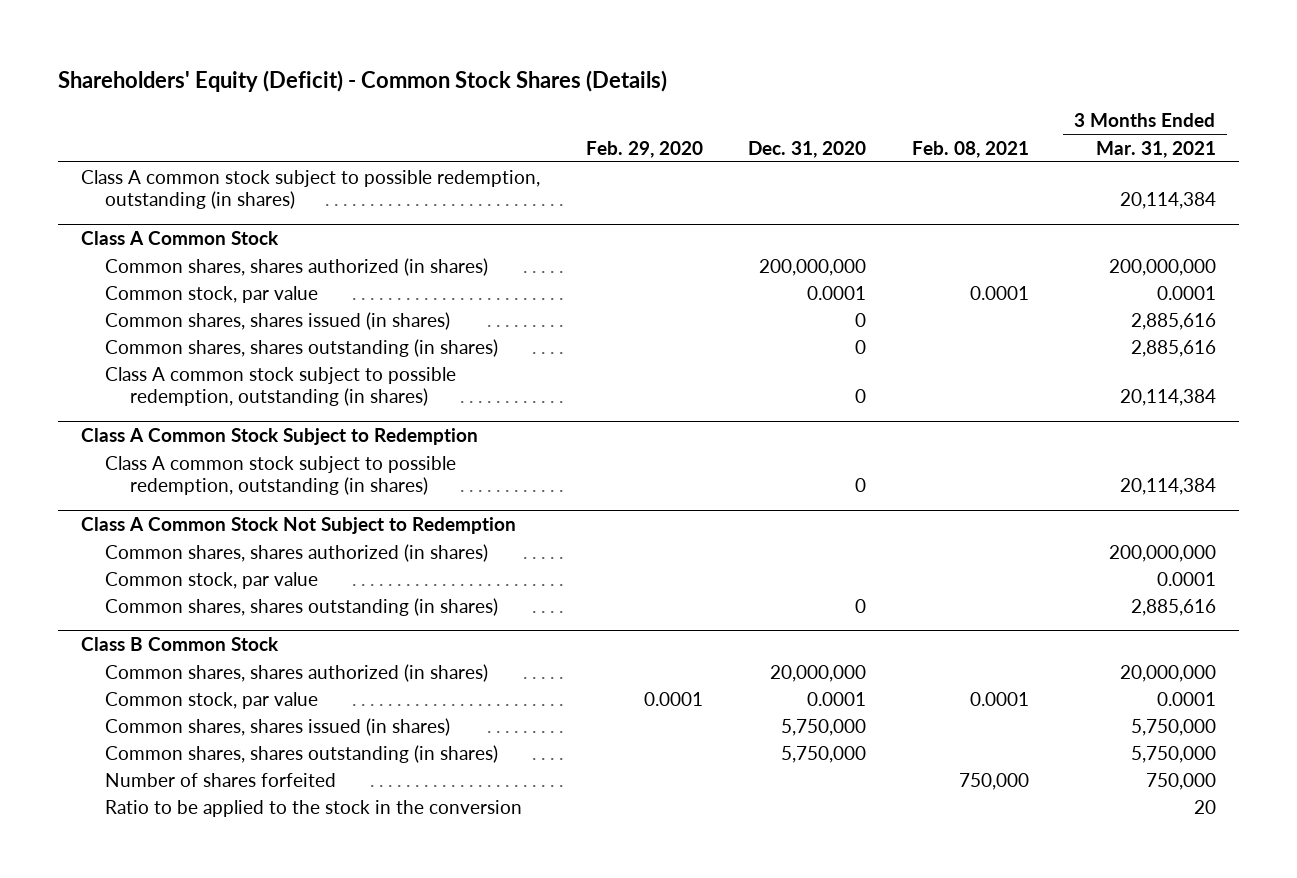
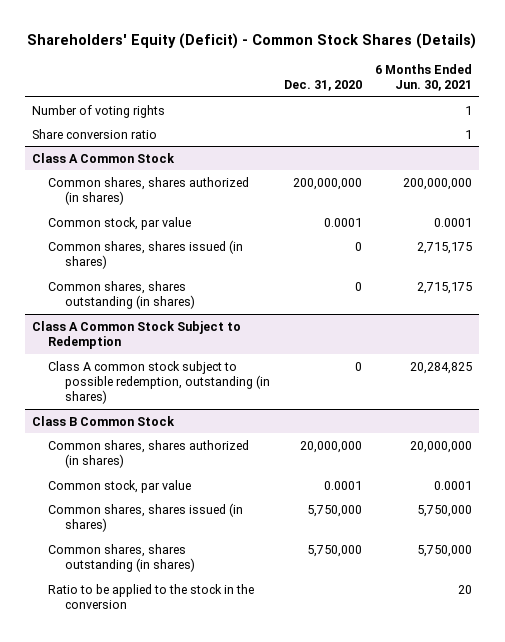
- | Feb. 29, 2020 | Dec. 31, 2020 | Feb. 08, 2021 | 3 Months Ended Mar. 31, 2021
+ | Dec. 31, 2020 | 6 Months Ended Jun. 30, 2021
- Class A common stock subject to possible redemption, outstanding (in shares) | | | | 20,114,384
+ Number of voting rights | | 1
+ Share conversion ratio | | 1
@ Class A Common Stock
- Class A common stock subject to possible redemption, outstanding (in shares) | | 0 | | 20,114,384
- Class A Common Stock Not Subject to Redemption
- Common shares, shares authorized (in shares) | | | | 200,000,000
- Common stock, par value | | | | 0.0001
- Common shares, shares outstanding (in shares) | | 0 | | 2,885,616
@ Class B Common Stock
- Number of shares forfeited | | | 750,000 | 750,000

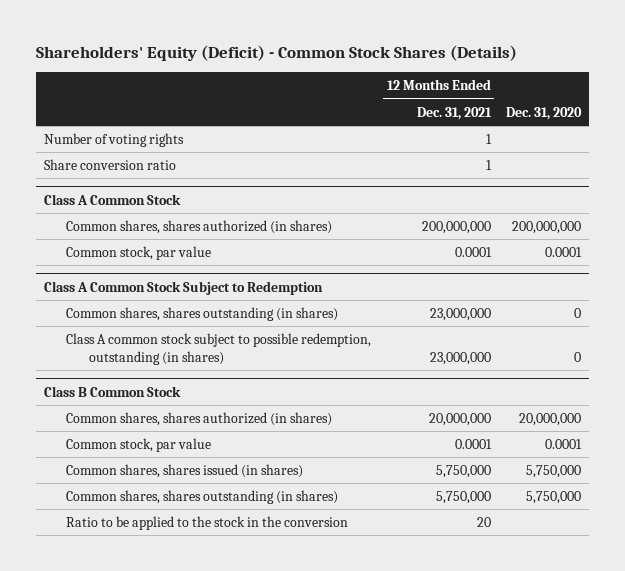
- | Dec. 31, 2020 | 6 Months Ended Jun. 30, 2021
+ | 12 Months Ended Dec. 31, 2021 | Dec. 31, 2020
@ Class A Common Stock
- Common shares, shares issued (in shares) | 0 | 2,715,175
- Common shares, shares outstanding (in shares) | 0 | 2,715,175
@ Class A Common Stock Subject to Redemption
+ Common shares, shares outstanding (in shares) | 23,000,000 | 0

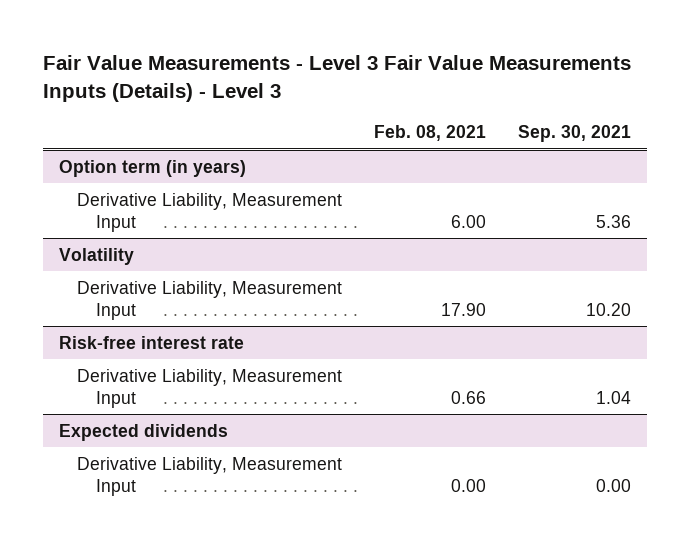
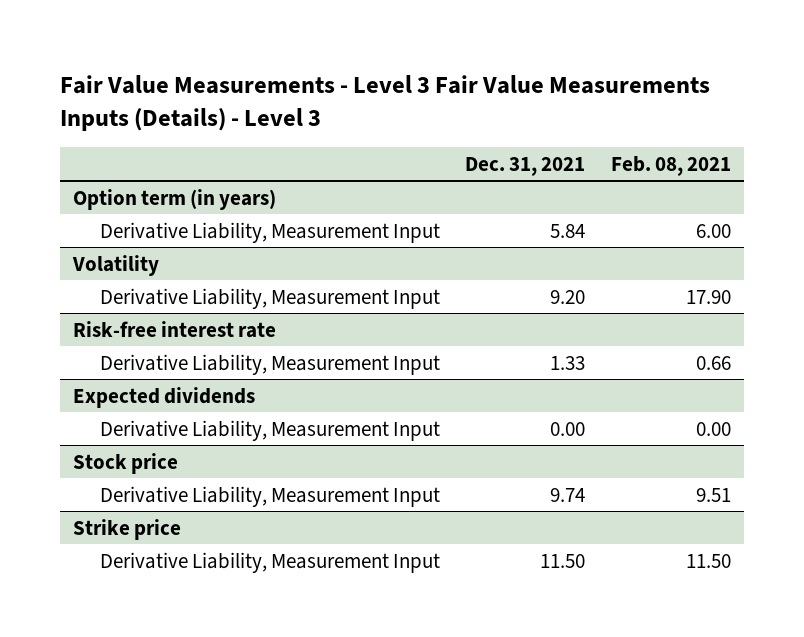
- | Feb. 08, 2021 | Sep. 30, 2021
+ | Dec. 31, 2021 | Feb. 08, 2021
+ Stock price
+ Derivative Liability, Measurement Input | 9.74 | 9.51
+ Strike price
+ Derivative Liability, Measurement Input | 11.50 | 11.50

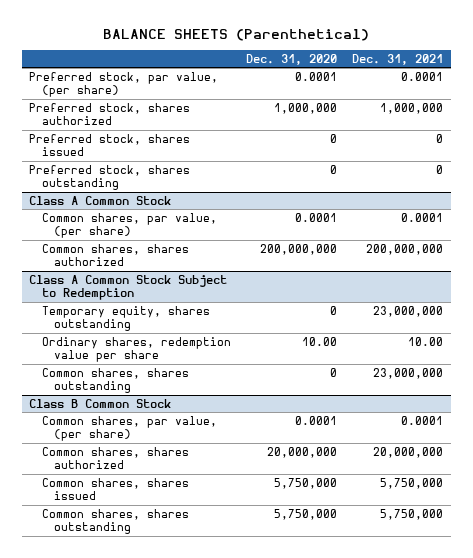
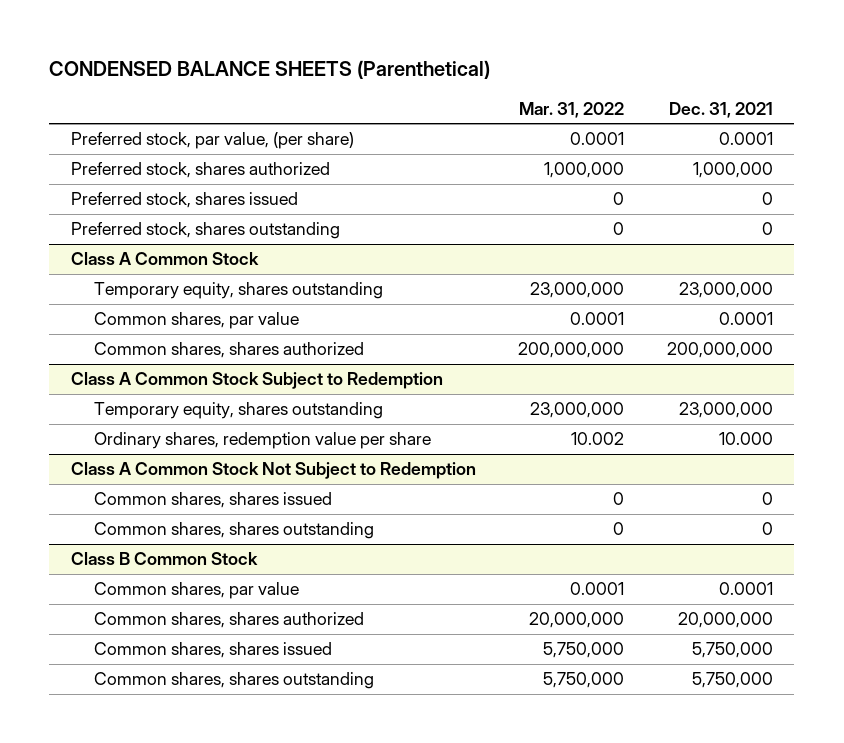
- BALANCE SHEETS (Parenthetical)
+ CONDENSED BALANCE SHEETS (Parenthetical)
- | Dec. 31, 2020 | Dec. 31, 2021
+ | Mar. 31, 2022 | Dec. 31, 2021
@ Class A Common Stock
- Common shares, par value, (per share) | 0.0001 | 0.0001
+ Temporary equity, shares outstanding | 23,000,000 | 23,000,000
+ Common shares, par value | 0.0001 | 0.0001
@ Class A Common Stock Subject to Redemption
- Ordinary shares, redemption value per share | 10.00 | 10.00
- Common shares, shares outstanding | 0 | 23,000,000
+ Ordinary shares, redemption value per share | 10.002 | 10.000
+ Class A Common Stock Not Subject to Redemption
+ Common shares, shares issued | 0 | 0
+ Common shares, shares outstanding | 0 | 0
@ Class B Common Stock
- Common shares, par value, (per share) | 0.0001 | 0.0001
+ Common shares, par value | 0.0001 | 0.0001

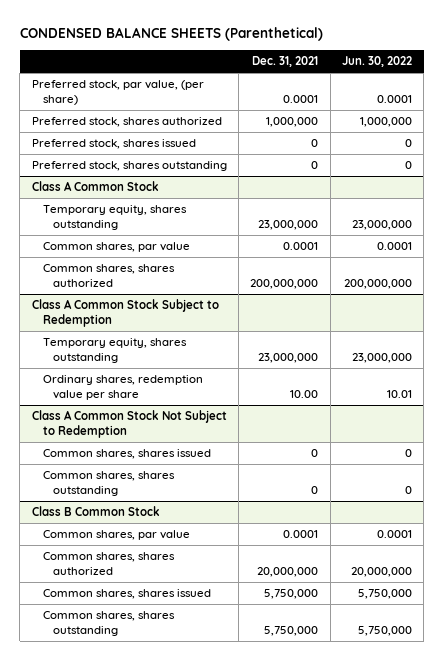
- | Mar. 31, 2022 | Dec. 31, 2021
+ | Dec. 31, 2021 | Jun. 30, 2022
@ Class A Common Stock Subject to Redemption
- Ordinary shares, redemption value per share | 10.002 | 10.000
+ Ordinary shares, redemption value per share | 10.00 | 10.01

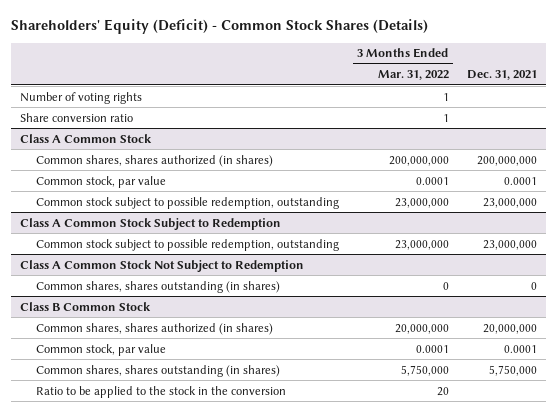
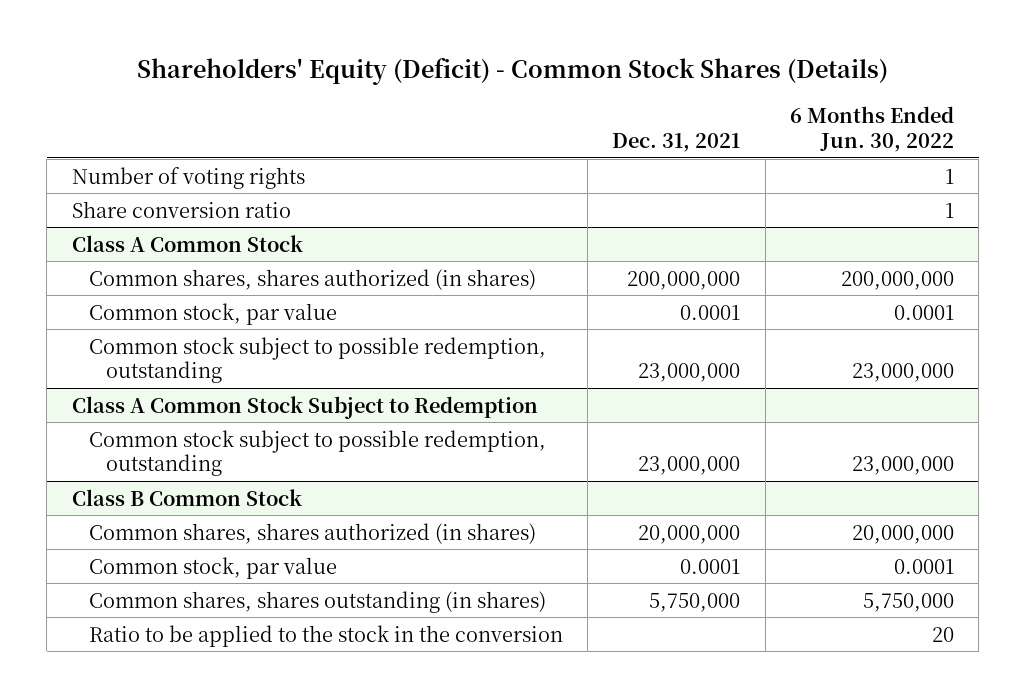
- | 3 Months Ended Mar. 31, 2022 | Dec. 31, 2021
+ | Dec. 31, 2021 | 6 Months Ended Jun. 30, 2022
- Class A Common Stock Not Subject to Redemption
- Common shares, shares outstanding (in shares) | 0 | 0

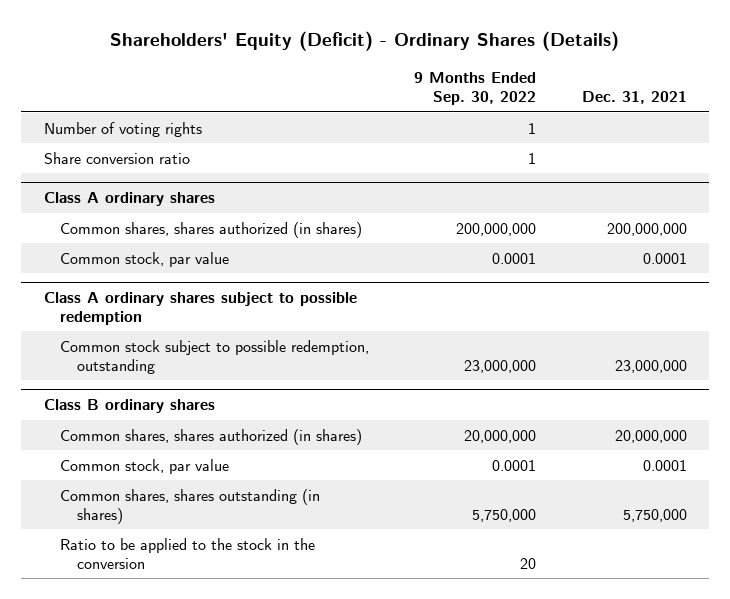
- Shareholders' Equity (Deficit) - Common Stock Shares (Details)
+ Shareholders' Equity (Deficit) - Ordinary Shares (Details)
- | Dec. 31, 2021 | 6 Months Ended Jun. 30, 2022
+ | 9 Months Ended Sep. 30, 2022 | Dec. 31, 2021
- Class A Common Stock
+ Class A ordinary shares
- Common stock subject to possible redemption, outstanding | 23,000,000 | 23,000,000
- Class A Common Stock Subject to Redemption
+ Class A ordinary shares subject to possible redemption
- Class B Common Stock
+ Class B ordinary shares

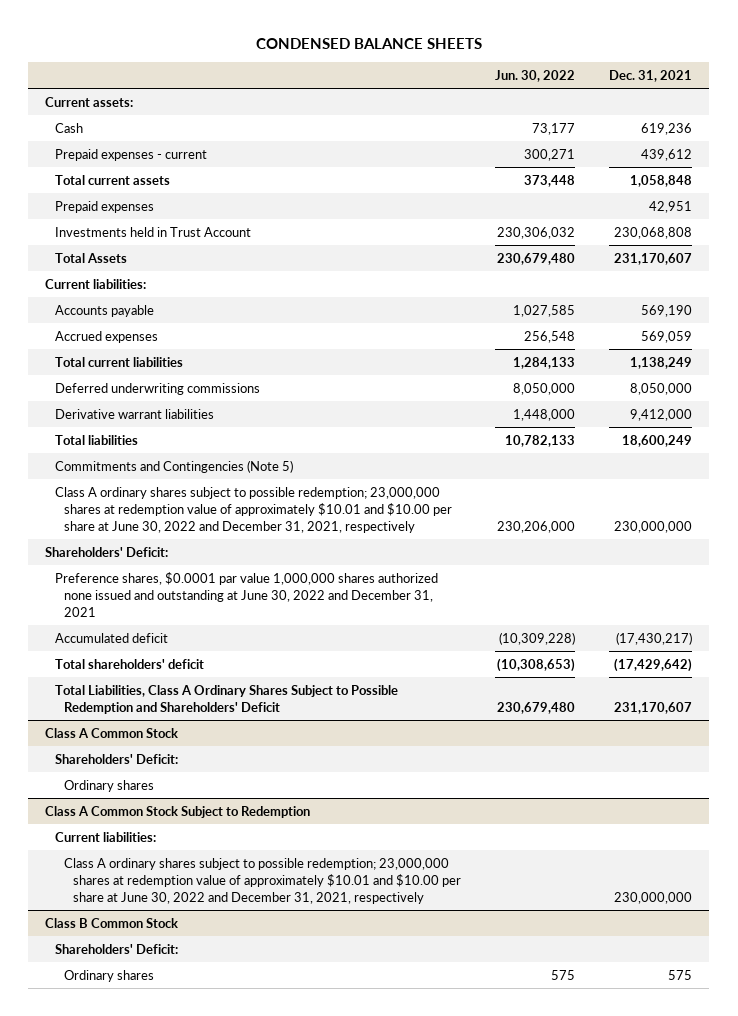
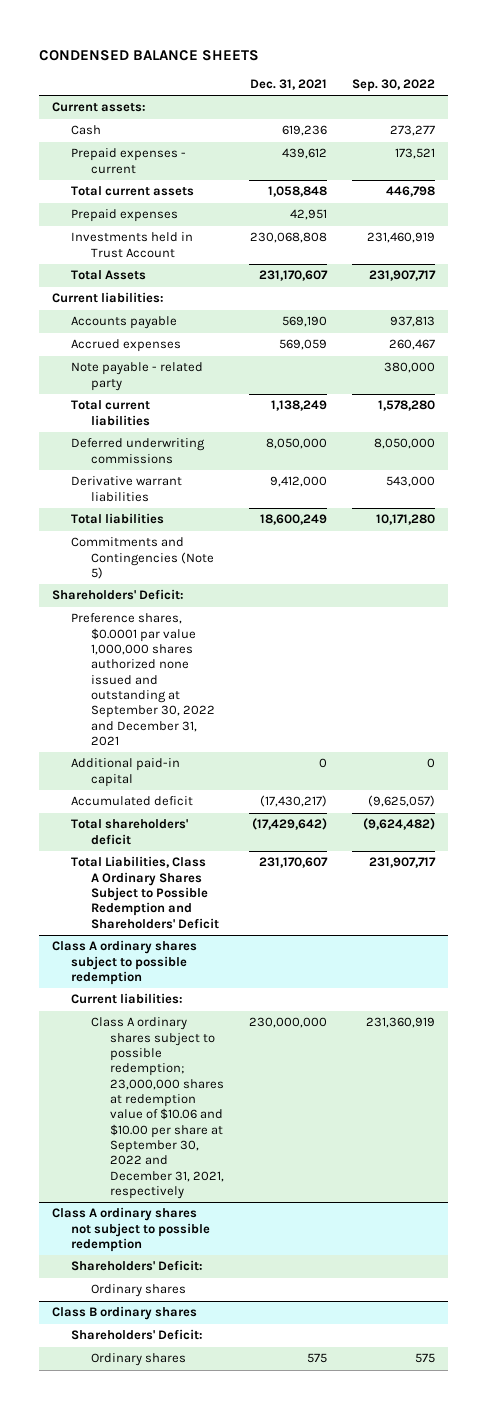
- | Jun. 30, 2022 | Dec. 31, 2021
+ | Dec. 31, 2021 | Sep. 30, 2022
+ Note payable - related party | | 380,000
- Class A ordinary shares subject to possible redemption; 23,000,000 shares at redemption value of approximately $10.01 and $10.00 per share at June 30, 2022 and December 31, 2021, respectively | 230,206,000 | 230,000,000
- Preference shares, $0.0001 par value 1,000,000 shares authorized none issued and outstanding at June 30, 2022 and December 31, 2021
+ Preference shares, $0.0001 par value 1,000,000 shares authorized none issued and outstanding at September 30, 2022 and December 31, 2021
+ Additional paid-in capital | 0 | 0
- Class A Common Stock
+ Class A ordinary shares subject to possible redemption
+ Current liabilities:
+ Class A ordinary shares subject to possible redemption; 23,000,000 shares at redemption value of $10.06 and $10.00 per share at September 30, 2022 and December 31, 2021, respectively | 230,000,000 | 231,360,919
+ Class A ordinary shares not subject to possible redemption
- Class A Common Stock Subject to Redemption
- Current liabilities:
- Class A ordinary shares subject to possible redemption; 23,000,000 shares at redemption value of approximately $10.01 and $10.00 per share at June 30, 2022 and December 31, 2021, respectively | | 230,000,000
- Class B Common Stock
+ Class B ordinary shares

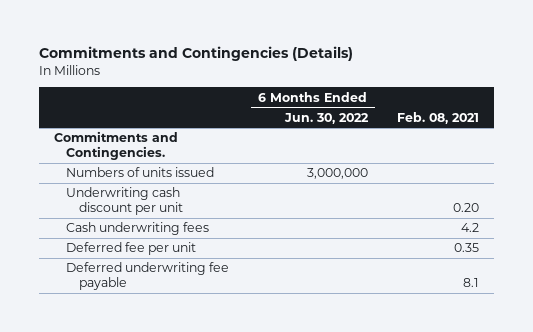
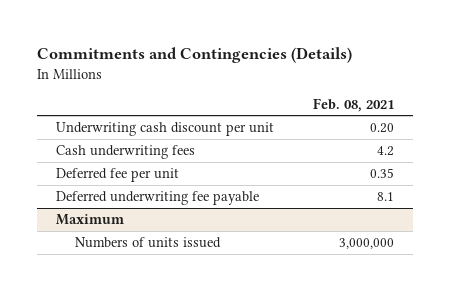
- | 6 Months Ended Jun. 30, 2022 | Feb. 08, 2021
+ | Feb. 08, 2021
- Commitments and Contingencies.
- Numbers of units issued | 3,000,000 |
+ Maximum
+ Numbers of units issued | 3,000,000

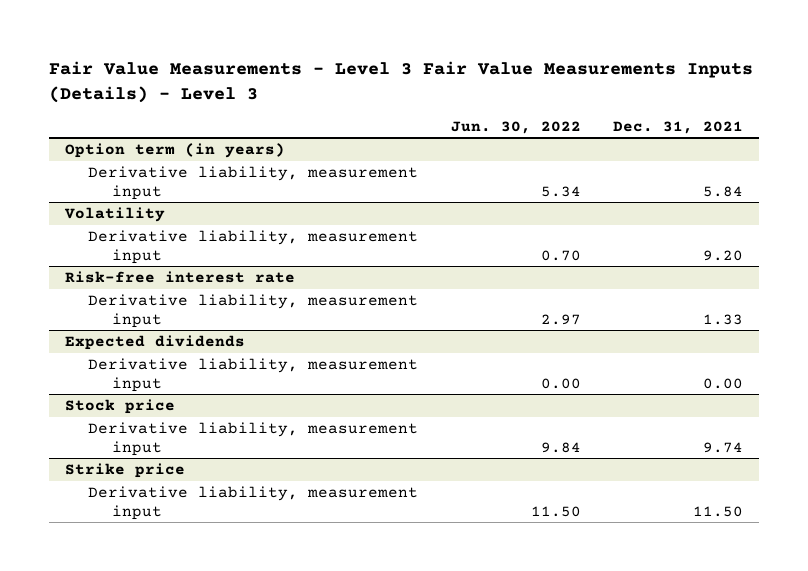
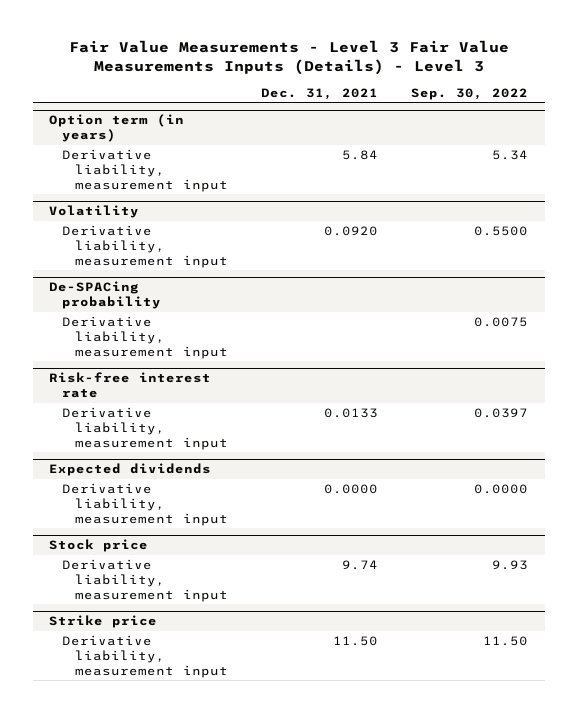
- | Jun. 30, 2022 | Dec. 31, 2021
+ | Dec. 31, 2021 | Sep. 30, 2022
@ Volatility
- Derivative liability, measurement input | 0.70 | 9.20
+ Derivative liability, measurement input | 0.0920 | 0.5500
+ De-SPACing probability
+ Derivative liability, measurement input | | 0.0075
@ Risk-free interest rate
- Derivative liability, measurement input | 2.97 | 1.33
+ Derivative liability, measurement input | 0.0133 | 0.0397
@ Expected dividends
- Derivative liability, measurement input | 0.00 | 0.00
+ Derivative liability, measurement input | 0.0000 | 0.0000

